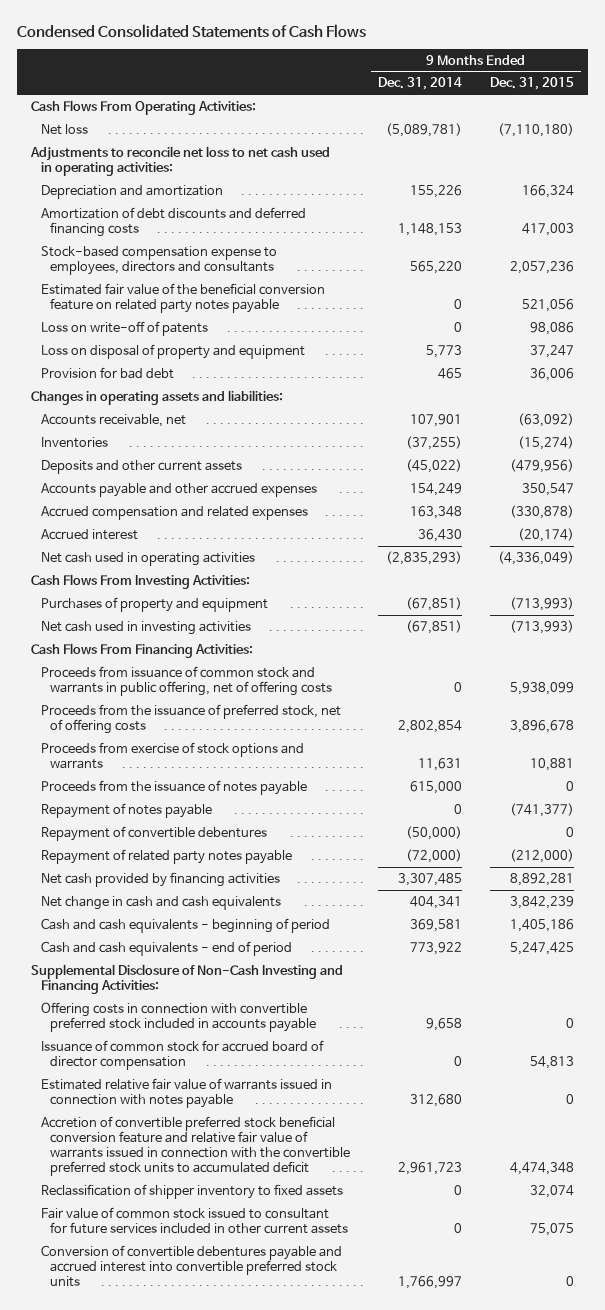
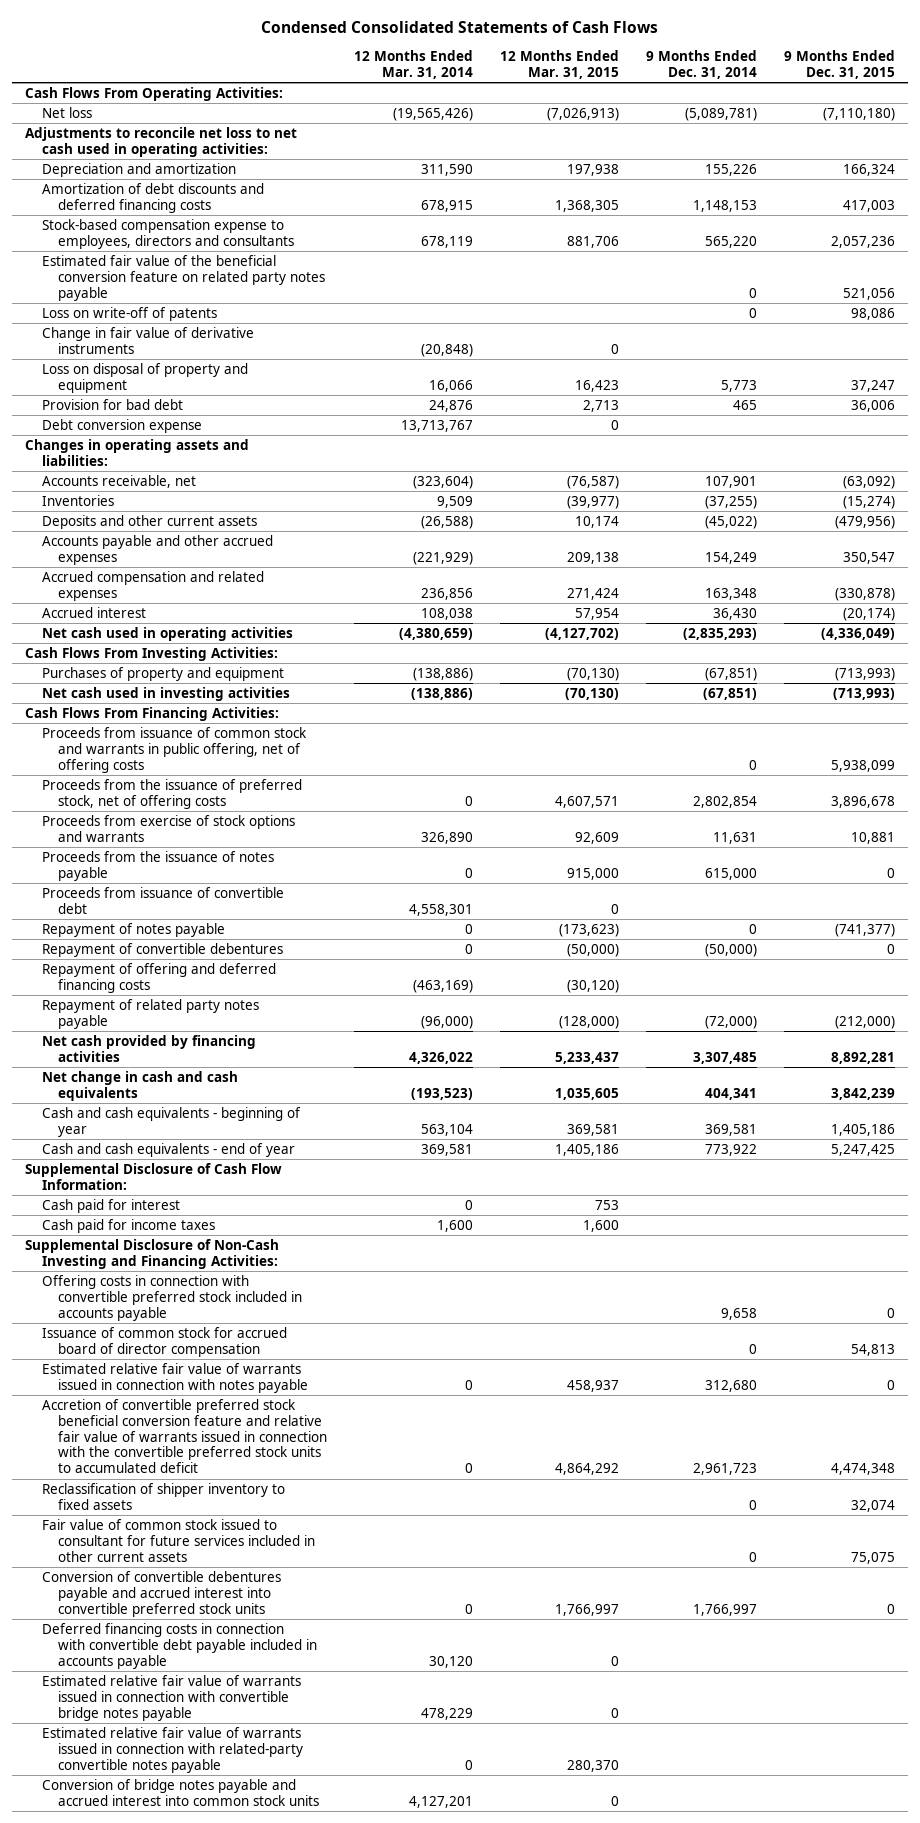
- | 9 Months Ended Dec. 31, 2014 | 9 Months Ended Dec. 31, 2015
+ | 12 Months Ended Mar. 31, 2014 | 12 Months Ended Mar. 31, 2015 | 9 Months Ended Dec. 31, 2014 | 9 Months Ended Dec. 31, 2015
+ Change in fair value of derivative instruments | (20,848) | 0 | |
+ Debt conversion expense | 13,713,767 | 0 | |
+ Proceeds from issuance of convertible debt | 4,558,301 | 0 | |
+ Repayment of offering and deferred financing costs | (463,169) | (30,120) | |
- Cash and cash equivalents - beginning of period | 369,581 | 1,405,186
- Cash and cash equivalents - end of period | 773,922 | 5,247,425
+ Cash and cash equivalents - beginning of year | 563,104 | 369,581 | 369,581 | 1,405,186
+ Cash and cash equivalents - end of year | 369,581 | 1,405,186 | 773,922 | 5,247,425
+ Supplemental Disclosure of Cash Flow Information:
+ Cash paid for interest | 0 | 753 | |
+ Cash paid for income taxes | 1,600 | 1,600 | |
+ Deferred financing costs in connection with convertible debt payable included in accounts payable | 30,120 | 0 | |
+ Estimated relative fair value of warrants issued in connection with convertible bridge notes payable | 478,229 | 0 | |
+ Estimated relative fair value of warrants issued in connection with related-party convertible notes payable | 0 | 280,370 | |
+ Conversion of bridge notes payable and accrued interest into common stock units | 4,127,201 | 0 | |

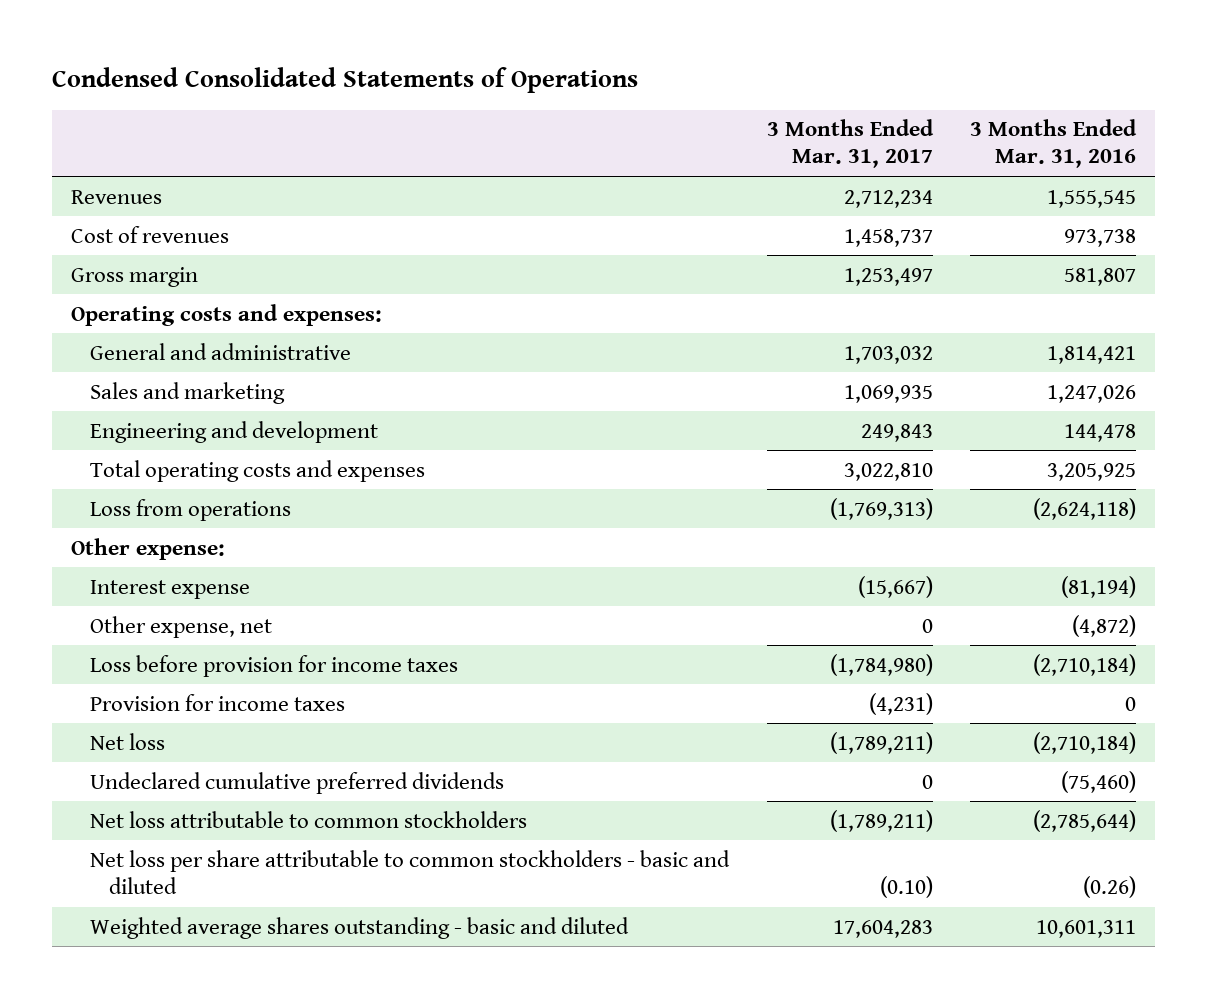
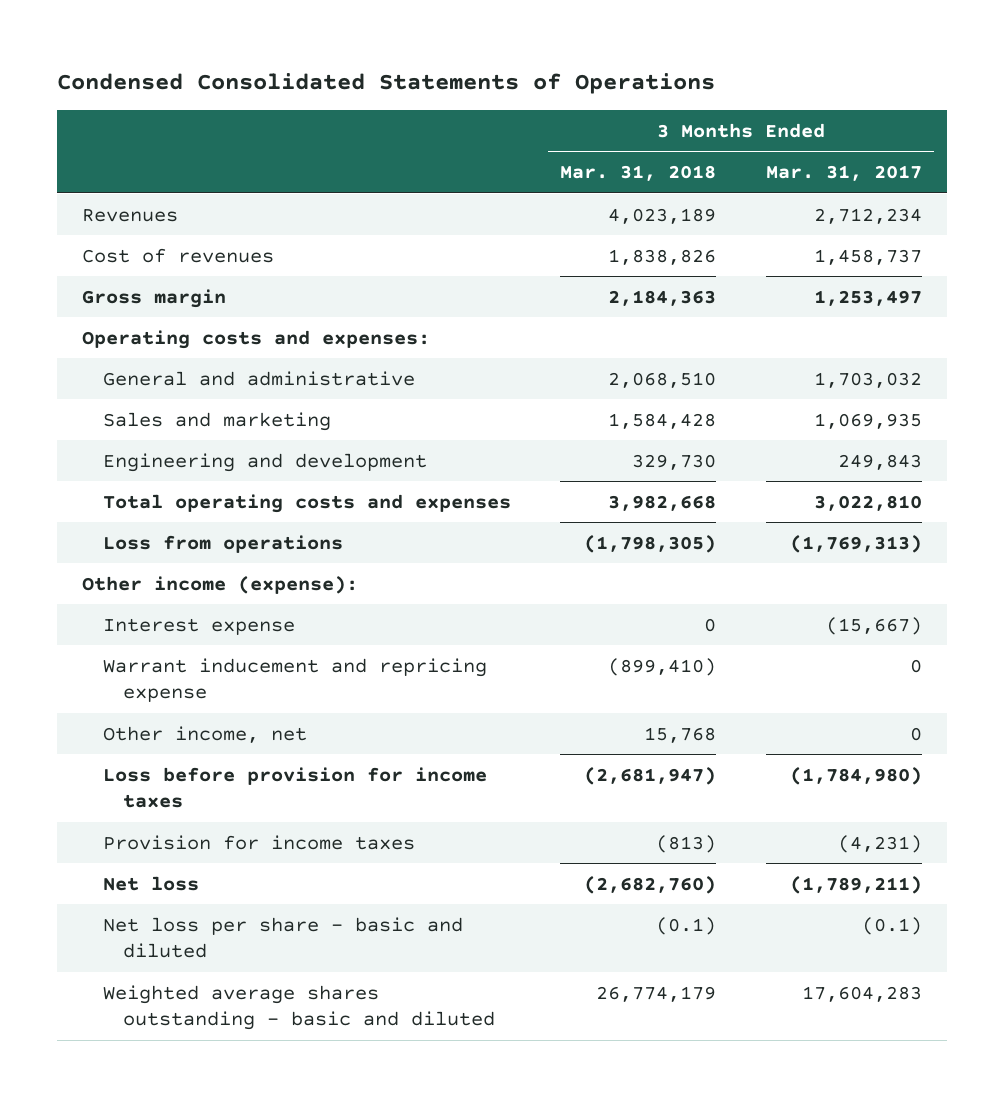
- | 3 Months Ended Mar. 31, 2017 | 3 Months Ended Mar. 31, 2016
+ | 3 Months Ended Mar. 31, 2018 | 3 Months Ended Mar. 31, 2017
- Other expense:
+ Other income (expense):
- Other expense, net | 0 | (4,872)
+ Warrant inducement and repricing expense | (899,410) | 0
+ Other income, net | 15,768 | 0
- Undeclared cumulative preferred dividends | 0 | (75,460)
- Net loss attributable to common stockholders | (1,789,211) | (2,785,644)
- Net loss per share attributable to common stockholders - basic and diluted | (0.10) | (0.26)
+ Net loss per share - basic and diluted | (0.1) | (0.1)

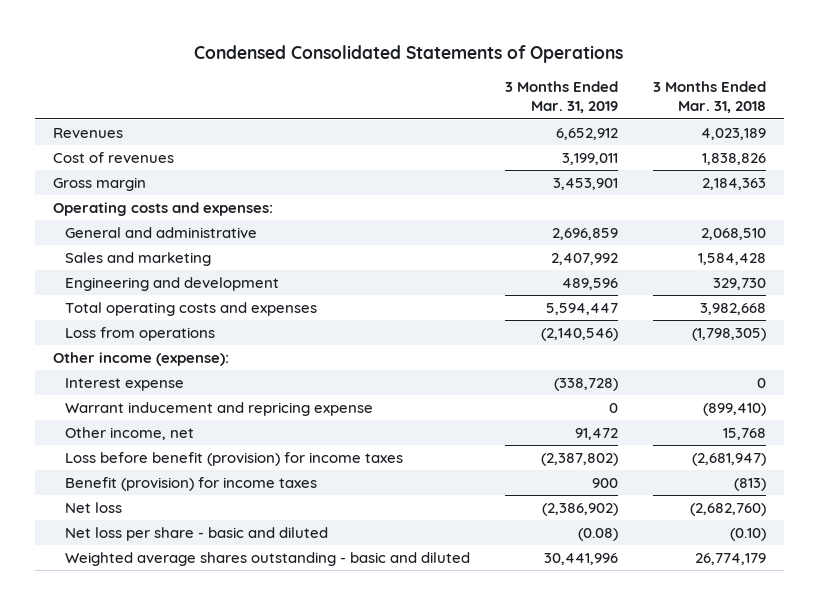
- | 3 Months Ended Mar. 31, 2018 | 3 Months Ended Mar. 31, 2017
+ | 3 Months Ended Mar. 31, 2019 | 3 Months Ended Mar. 31, 2018
- Loss before provision for income taxes | (2,681,947) | (1,784,980)
- Provision for income taxes | (813) | (4,231)
+ Loss before benefit (provision) for income taxes | (2,387,802) | (2,681,947)
+ Benefit (provision) for income taxes | 900 | (813)
- Net loss per share - basic and diluted | (0.1) | (0.1)
+ Net loss per share - basic and diluted | (0.08) | (0.10)

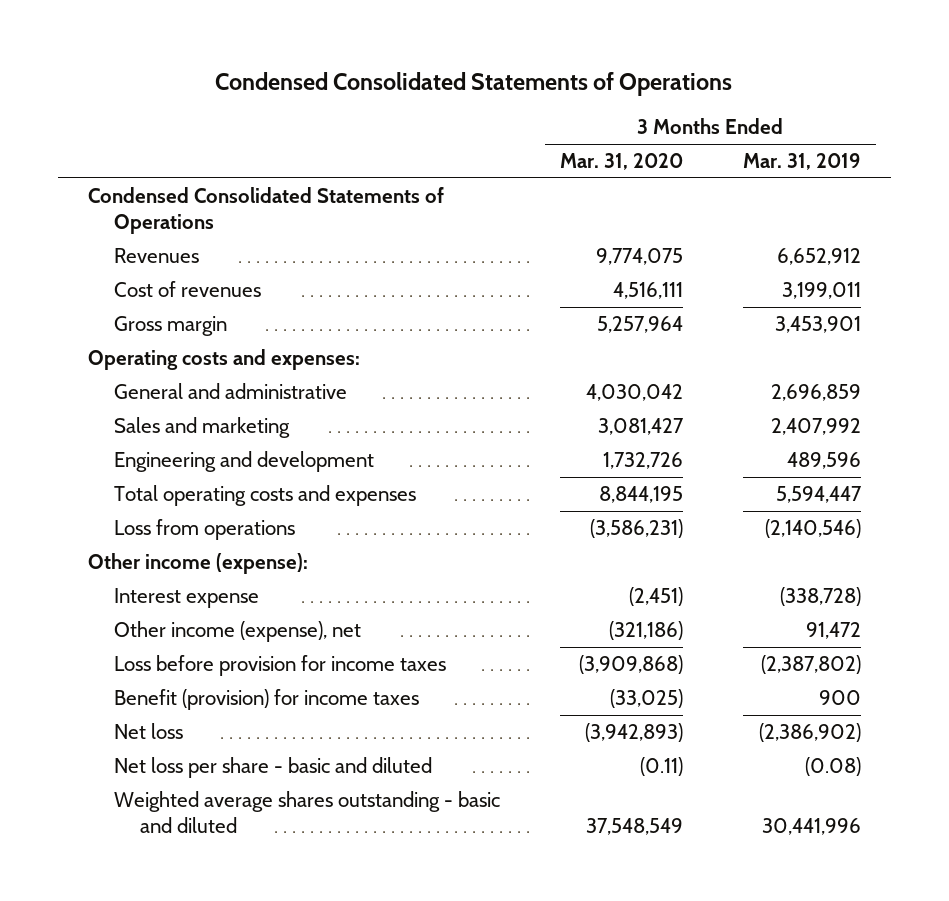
- | 3 Months Ended Mar. 31, 2019 | 3 Months Ended Mar. 31, 2018
+ | 3 Months Ended Mar. 31, 2020 | 3 Months Ended Mar. 31, 2019
+ Condensed Consolidated Statements of Operations
- Warrant inducement and repricing expense | 0 | (899,410)
- Other income, net | 91,472 | 15,768
- Loss before benefit (provision) for income taxes | (2,387,802) | (2,681,947)
+ Other income (expense), net | (321,186) | 91,472
+ Loss before provision for income taxes | (3,909,868) | (2,387,802)

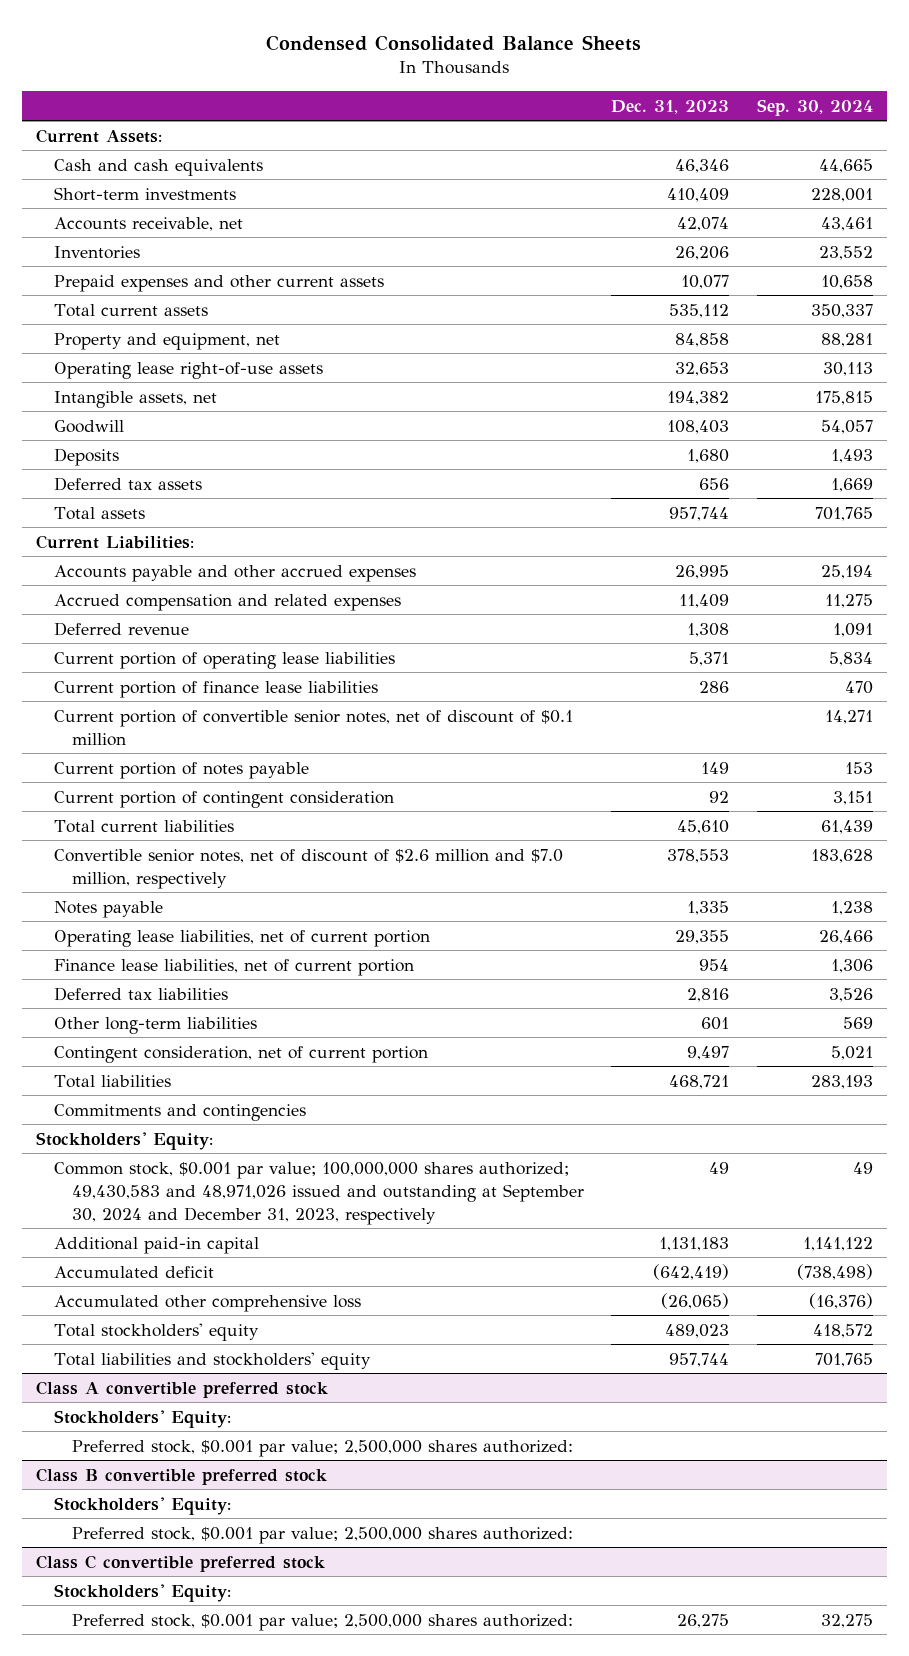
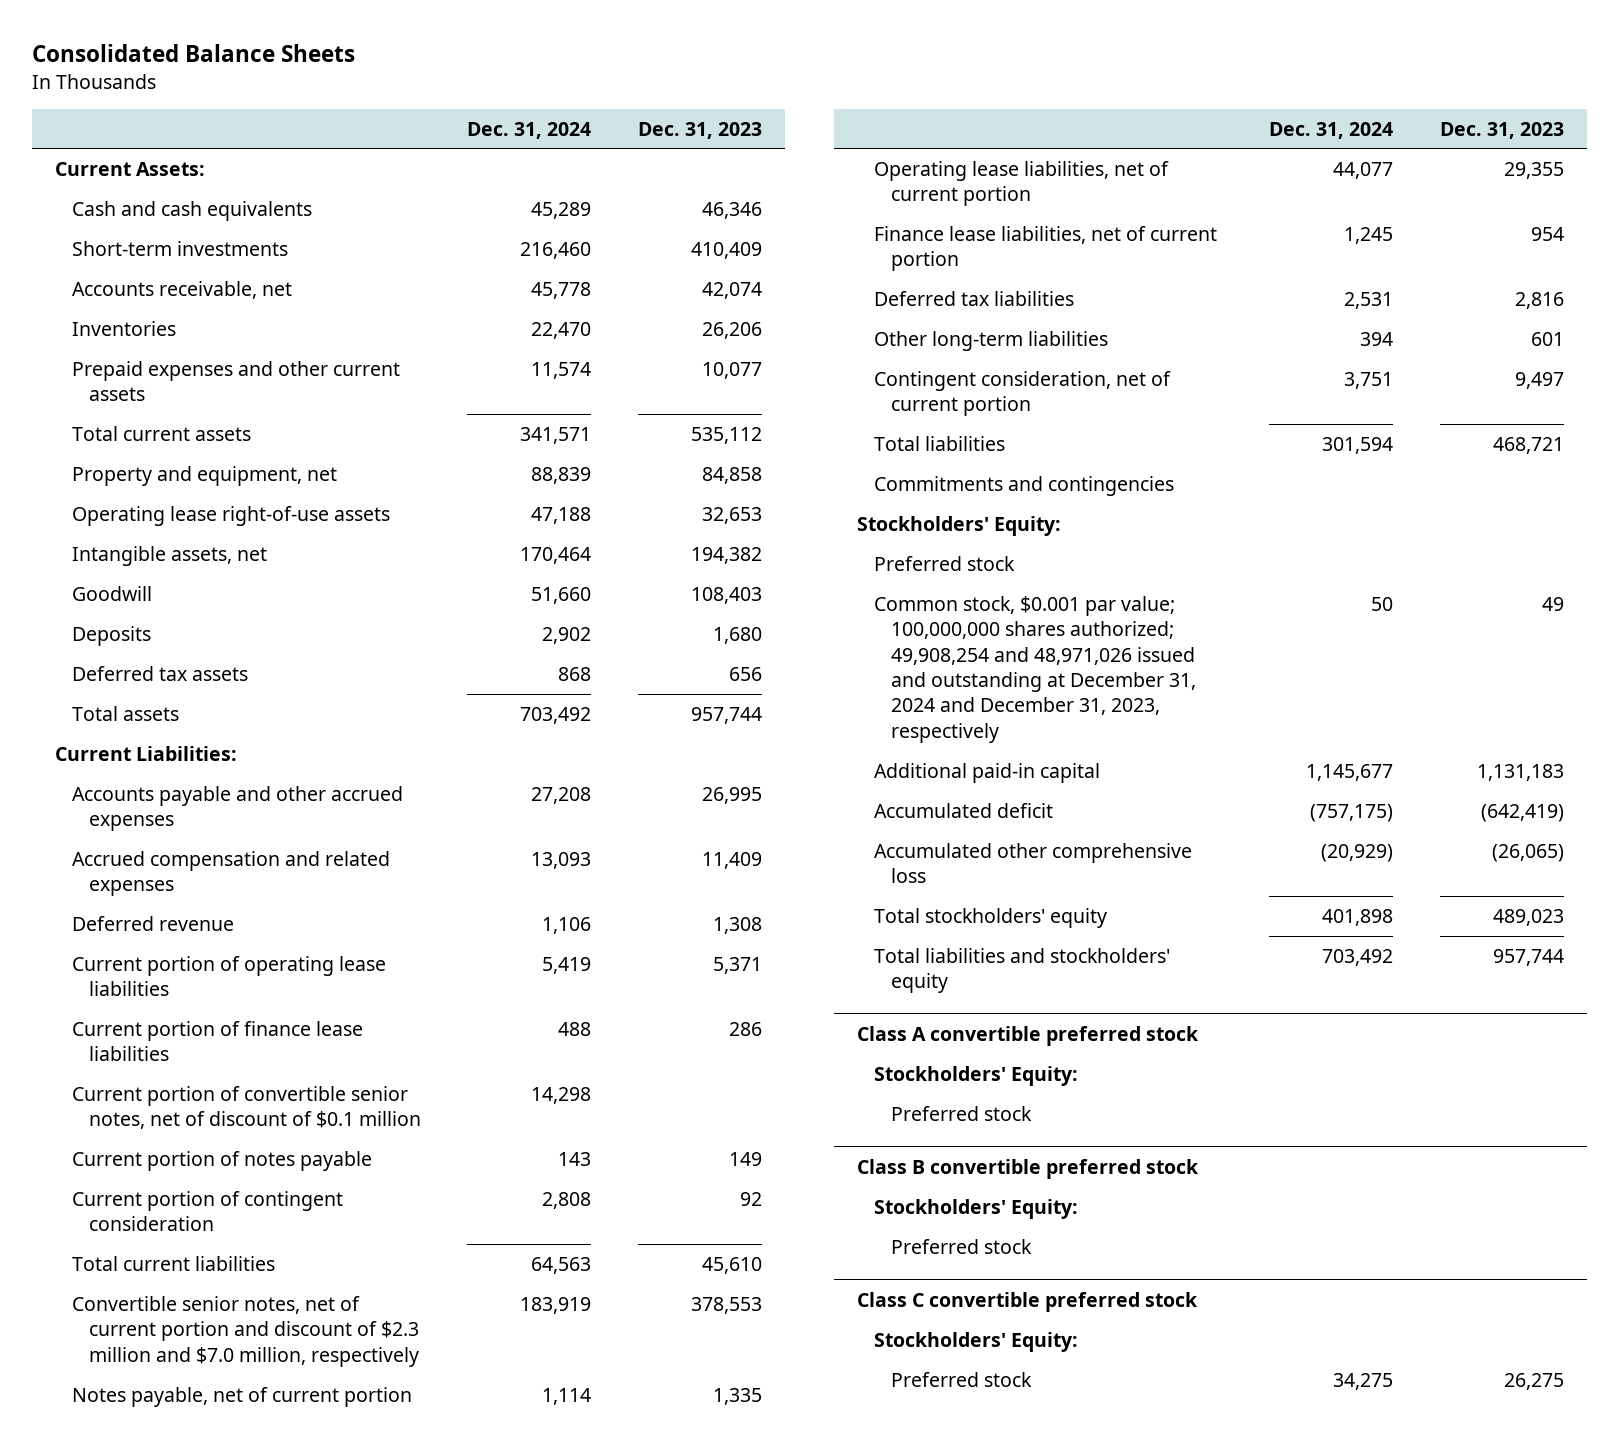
- Condensed Consolidated Balance Sheets
+ Consolidated Balance Sheets
- | Dec. 31, 2023 | Sep. 30, 2024
+ | Dec. 31, 2024 | Dec. 31, 2023
- Convertible senior notes, net of discount of $2.6 million and $7.0 million, respectively | 378,553 | 183,628
- Notes payable | 1,335 | 1,238
+ Convertible senior notes, net of current portion and discount of $2.3 million and $7.0 million, respectively | 183,919 | 378,553
+ Notes payable, net of current portion | 1,114 | 1,335
- Common stock, $0.001 par value; 100,000,000 shares authorized; 49,430,583 and 48,971,026 issued and outstanding at September 30, 2024 and December 31, 2023, respectively | 49 | 49
+ Preferred stock
+ Common stock, $0.001 par value; 100,000,000 shares authorized; 49,908,254 and 48,971,026 issued and outstanding at December 31, 2024 and December 31, 2023, respectively | 50 | 49
@ Class A convertible preferred stock
- Preferred stock, $0.001 par value; 2,500,000 shares authorized:
+ Preferred stock
@ Class B convertible preferred stock
- Preferred stock, $0.001 par value; 2,500,000 shares authorized:
+ Preferred stock
@ Class C convertible preferred stock
- Preferred stock, $0.001 par value; 2,500,000 shares authorized: | 26,275 | 32,275
+ Preferred stock | 34,275 | 26,275

